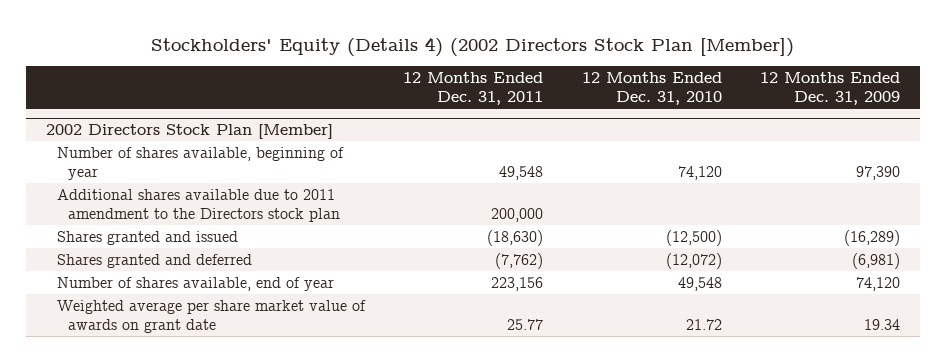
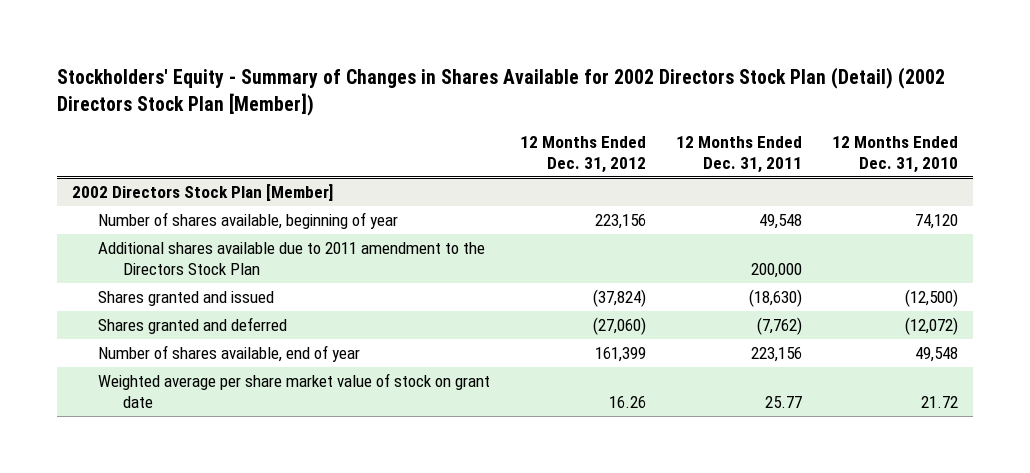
- Stockholders' Equity (Details 4) (2002 Directors Stock Plan [Member])
+ Stockholders' Equity - Summary of Changes in Shares Available for 2002 Directors Stock Plan (Detail) (2002 Directors Stock Plan [Member])
- | 12 Months Ended Dec. 31, 2011 | 12 Months Ended Dec. 31, 2010 | 12 Months Ended Dec. 31, 2009
+ | 12 Months Ended Dec. 31, 2012 | 12 Months Ended Dec. 31, 2011 | 12 Months Ended Dec. 31, 2010
@ 2002 Directors Stock Plan [Member]
- Additional shares available due to 2011 amendment to the Directors stock plan | 200,000 | |
+ Additional shares available due to 2011 amendment to the Directors Stock Plan | | 200,000 |
- Weighted average per share market value of awards on grant date | 25.77 | 21.72 | 19.34
+ Weighted average per share market value of stock on grant date | 16.26 | 25.77 | 21.72

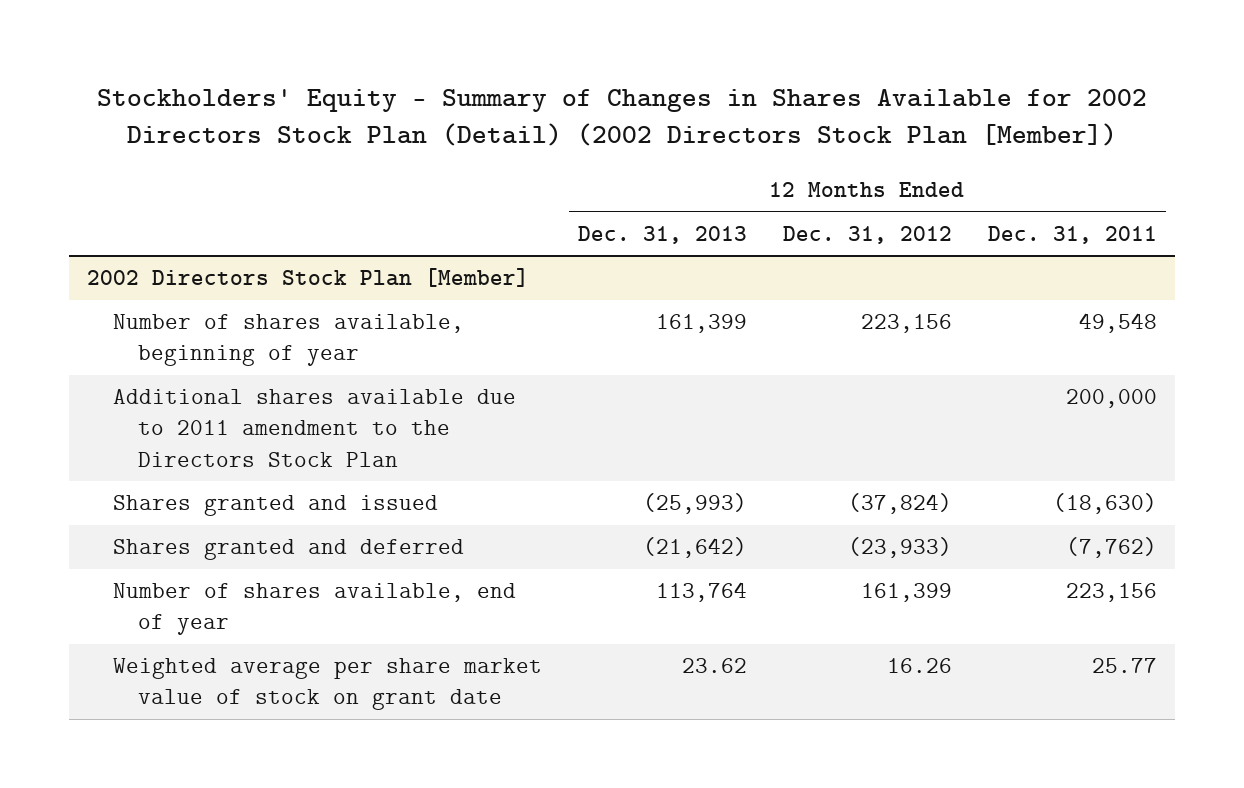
- | 12 Months Ended Dec. 31, 2012 | 12 Months Ended Dec. 31, 2011 | 12 Months Ended Dec. 31, 2010
+ | 12 Months Ended Dec. 31, 2013 | 12 Months Ended Dec. 31, 2012 | 12 Months Ended Dec. 31, 2011
@ 2002 Directors Stock Plan [Member]
- Shares granted and deferred | (27,060) | (7,762) | (12,072)
+ Shares granted and deferred | (21,642) | (23,933) | (7,762)

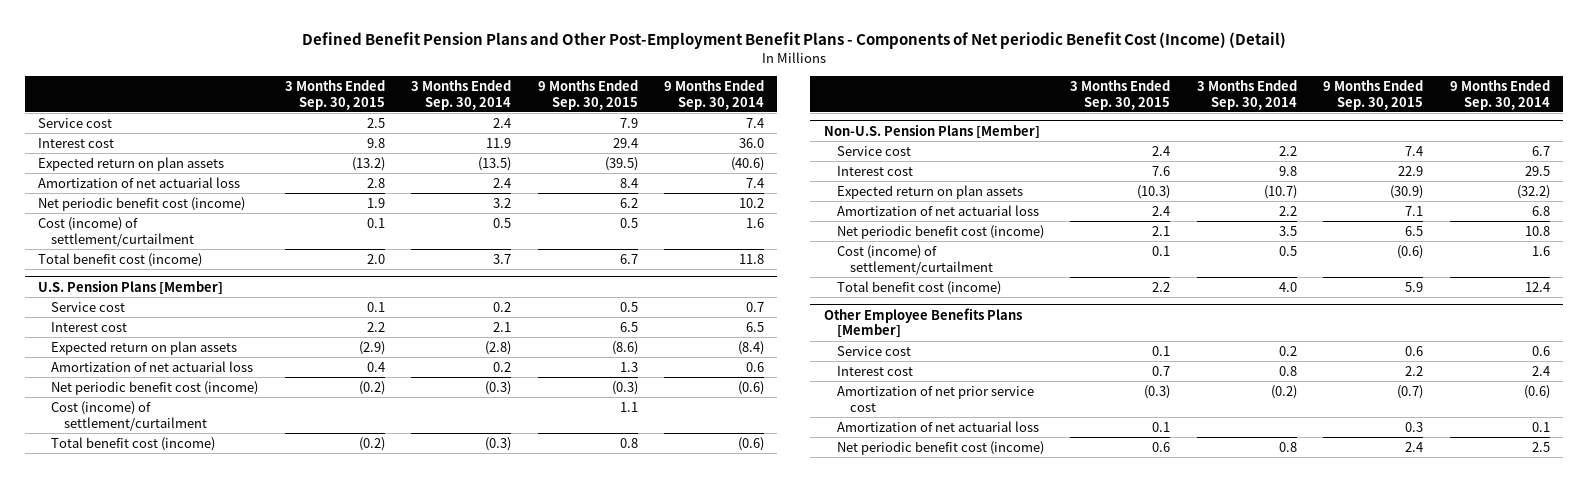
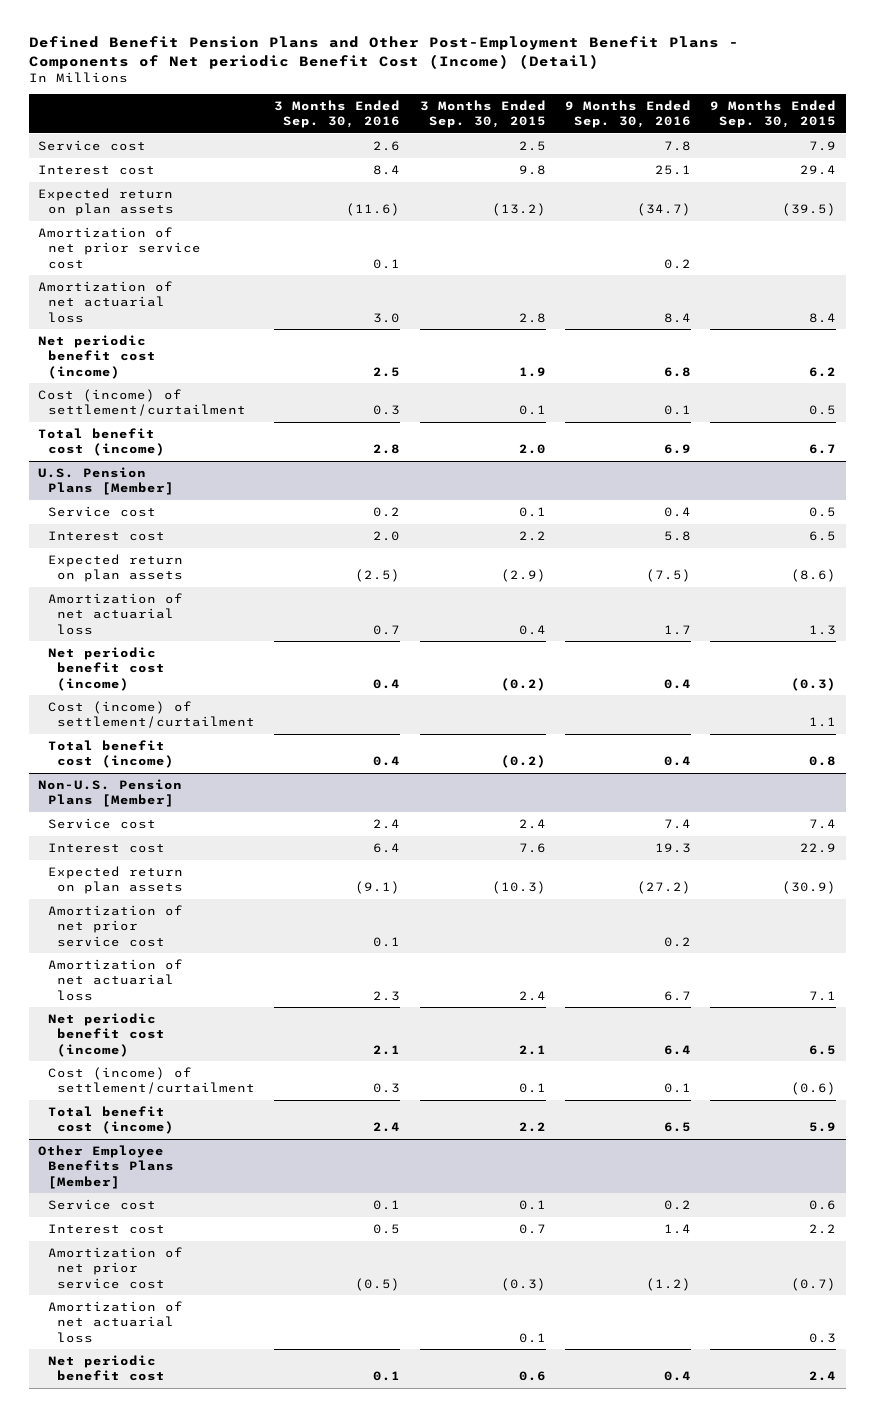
- | 3 Months Ended Sep. 30, 2015 | 3 Months Ended Sep. 30, 2014 | 9 Months Ended Sep. 30, 2015 | 9 Months Ended Sep. 30, 2014
+ | 3 Months Ended Sep. 30, 2016 | 3 Months Ended Sep. 30, 2015 | 9 Months Ended Sep. 30, 2016 | 9 Months Ended Sep. 30, 2015
+ Amortization of net prior service cost | 0.1 | | 0.2 |
@ Non-U.S. Pension Plans [Member]
+ Amortization of net prior service cost | 0.1 | | 0.2 |
@ Other Employee Benefits Plans [Member]
- Net periodic benefit cost (income) | 0.6 | 0.8 | 2.4 | 2.5
+ Net periodic benefit cost | 0.1 | 0.6 | 0.4 | 2.4

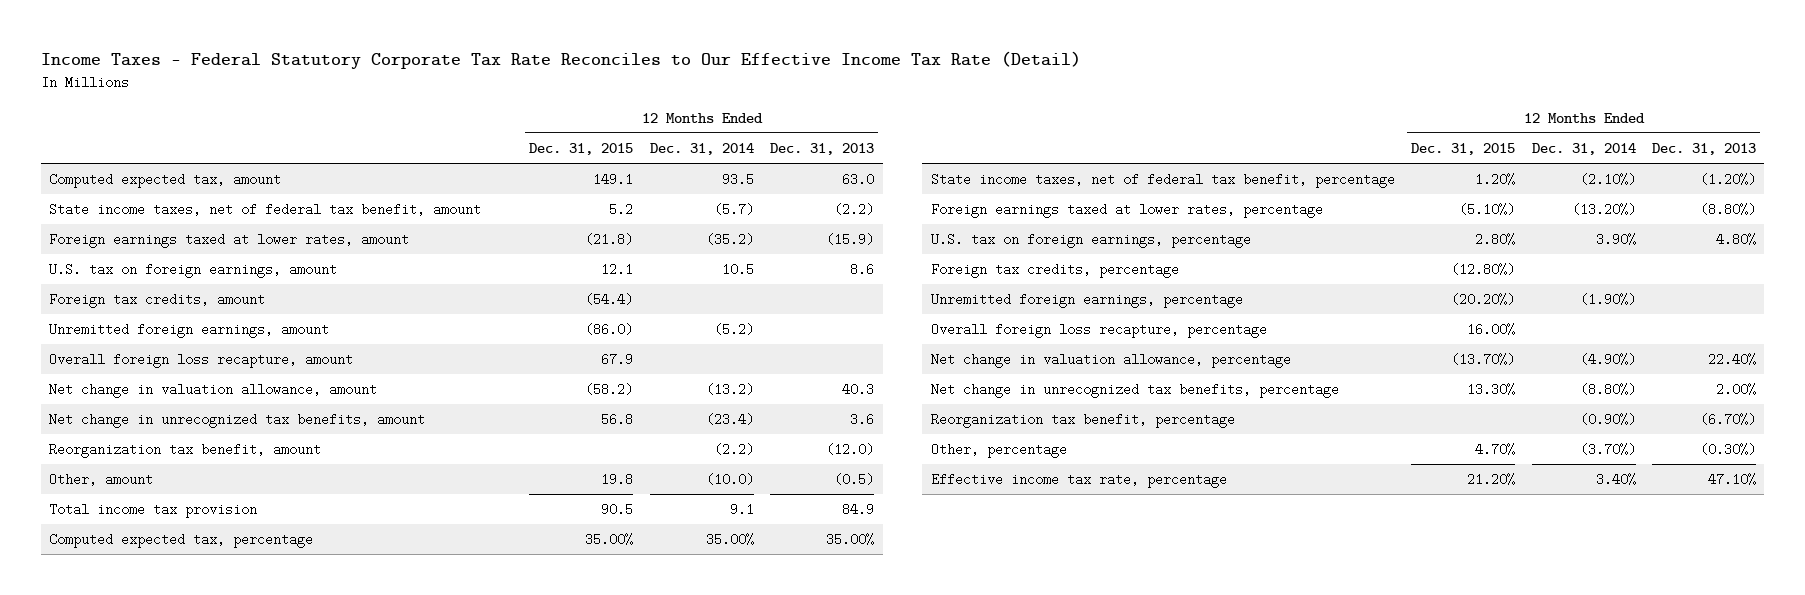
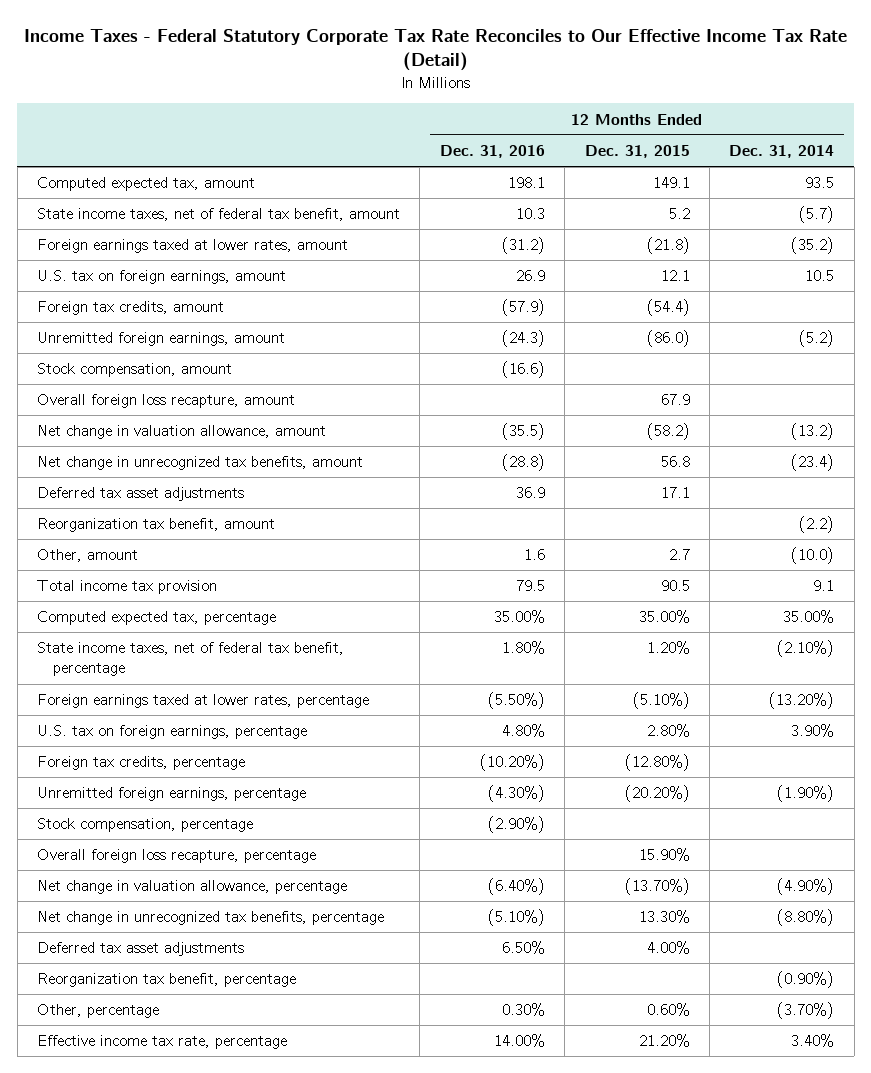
- | 12 Months Ended Dec. 31, 2015 | 12 Months Ended Dec. 31, 2014 | 12 Months Ended Dec. 31, 2013
+ | 12 Months Ended Dec. 31, 2016 | 12 Months Ended Dec. 31, 2015 | 12 Months Ended Dec. 31, 2014
+ Stock compensation, amount | (16.6) | |
+ Deferred tax asset adjustments | 36.9 | 17.1 |
- Other, amount | 19.8 | (10.0) | (0.5)
+ Other, amount | 1.6 | 2.7 | (10.0)
- Overall foreign loss recapture, percentage | 16.00% | |
+ Stock compensation, percentage | (2.90%) | |
+ Overall foreign loss recapture, percentage | | 15.90% |
+ Deferred tax asset adjustments | 6.50% | 4.00% |
- Other, percentage | 4.70% | (3.70%) | (0.30%)
+ Other, percentage | 0.30% | 0.60% | (3.70%)

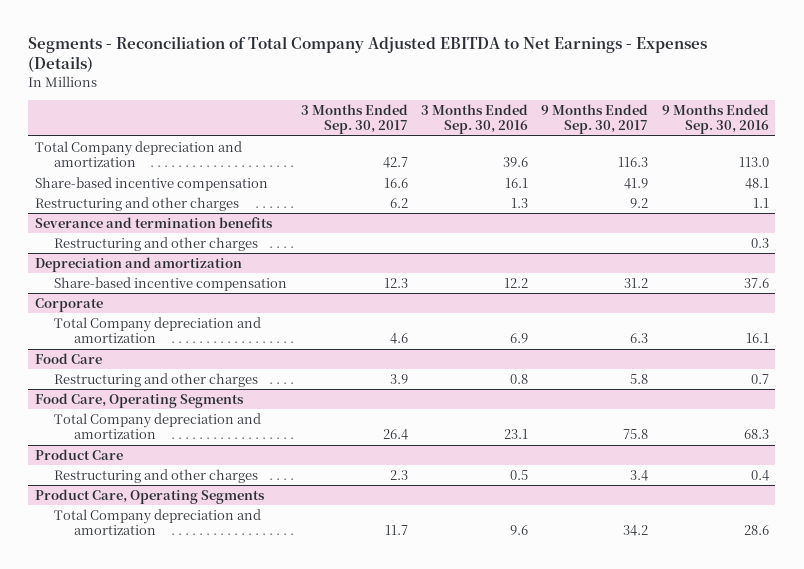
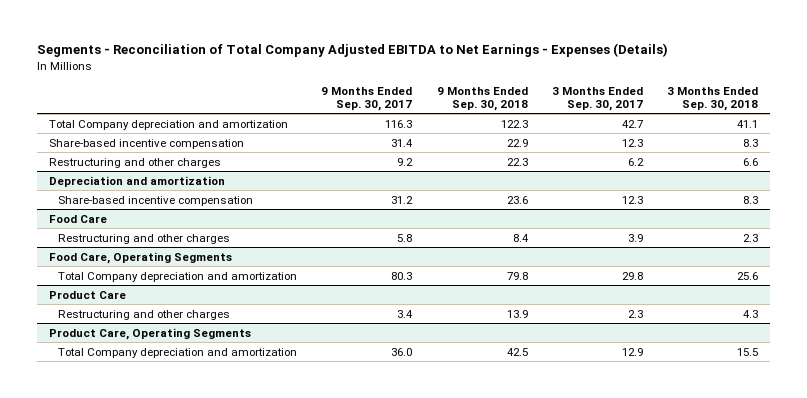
- | 3 Months Ended Sep. 30, 2017 | 3 Months Ended Sep. 30, 2016 | 9 Months Ended Sep. 30, 2017 | 9 Months Ended Sep. 30, 2016
+ | 9 Months Ended Sep. 30, 2017 | 9 Months Ended Sep. 30, 2018 | 3 Months Ended Sep. 30, 2017 | 3 Months Ended Sep. 30, 2018
- Share-based incentive compensation | 16.6 | 16.1 | 41.9 | 48.1
+ Share-based incentive compensation | 31.4 | 22.9 | 12.3 | 8.3
- Severance and termination benefits
- Restructuring and other charges | | | | 0.3
- Corporate
- Total Company depreciation and amortization | 4.6 | 6.9 | 6.3 | 16.1
@ Food Care, Operating Segments
- Total Company depreciation and amortization | 26.4 | 23.1 | 75.8 | 68.3
+ Total Company depreciation and amortization | 80.3 | 79.8 | 29.8 | 25.6
@ Product Care, Operating Segments
- Total Company depreciation and amortization | 11.7 | 9.6 | 34.2 | 28.6
+ Total Company depreciation and amortization | 36.0 | 42.5 | 12.9 | 15.5

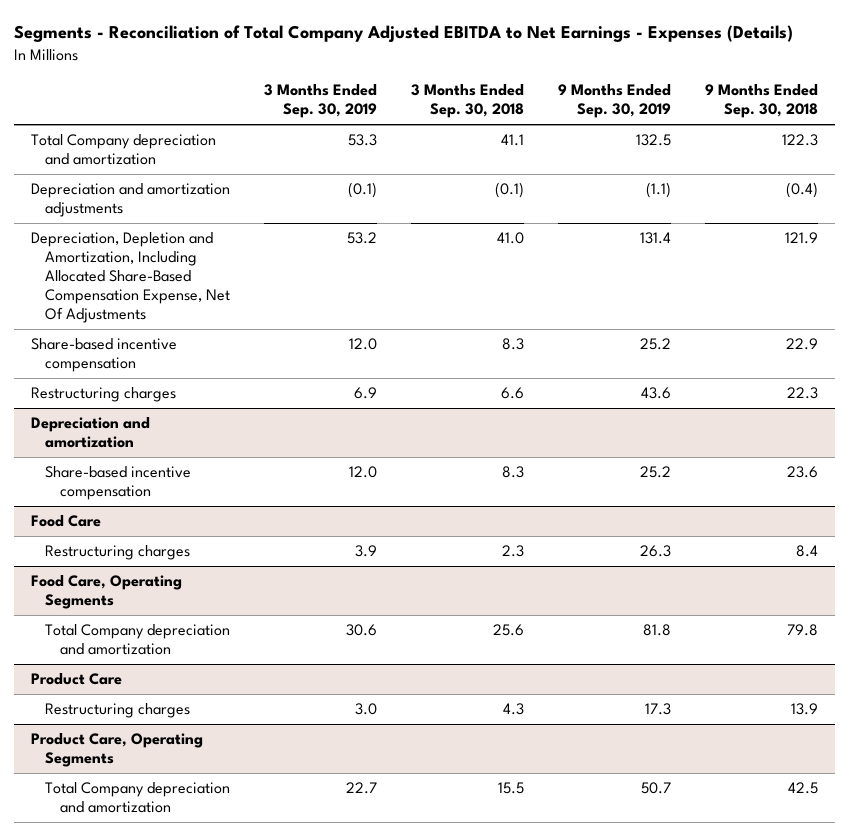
- | 9 Months Ended Sep. 30, 2017 | 9 Months Ended Sep. 30, 2018 | 3 Months Ended Sep. 30, 2017 | 3 Months Ended Sep. 30, 2018
+ | 3 Months Ended Sep. 30, 2019 | 3 Months Ended Sep. 30, 2018 | 9 Months Ended Sep. 30, 2019 | 9 Months Ended Sep. 30, 2018
+ Depreciation and amortization adjustments | (0.1) | (0.1) | (1.1) | (0.4)
+ Depreciation, Depletion and Amortization, Including Allocated Share-Based Compensation Expense, Net Of Adjustments | 53.2 | 41.0 | 131.4 | 121.9
- Restructuring and other charges | 9.2 | 22.3 | 6.2 | 6.6
+ Restructuring charges | 6.9 | 6.6 | 43.6 | 22.3
@ Food Care
- Restructuring and other charges | 5.8 | 8.4 | 3.9 | 2.3
+ Restructuring charges | 3.9 | 2.3 | 26.3 | 8.4
@ Product Care
- Restructuring and other charges | 3.4 | 13.9 | 2.3 | 4.3
+ Restructuring charges | 3.0 | 4.3 | 17.3 | 13.9

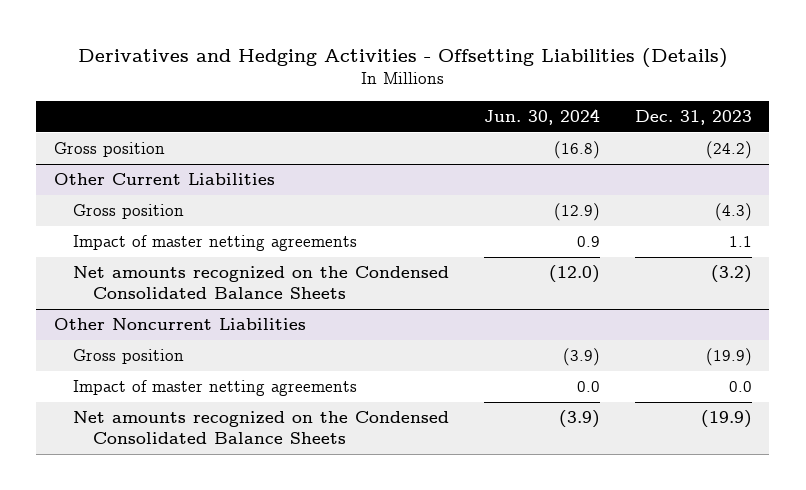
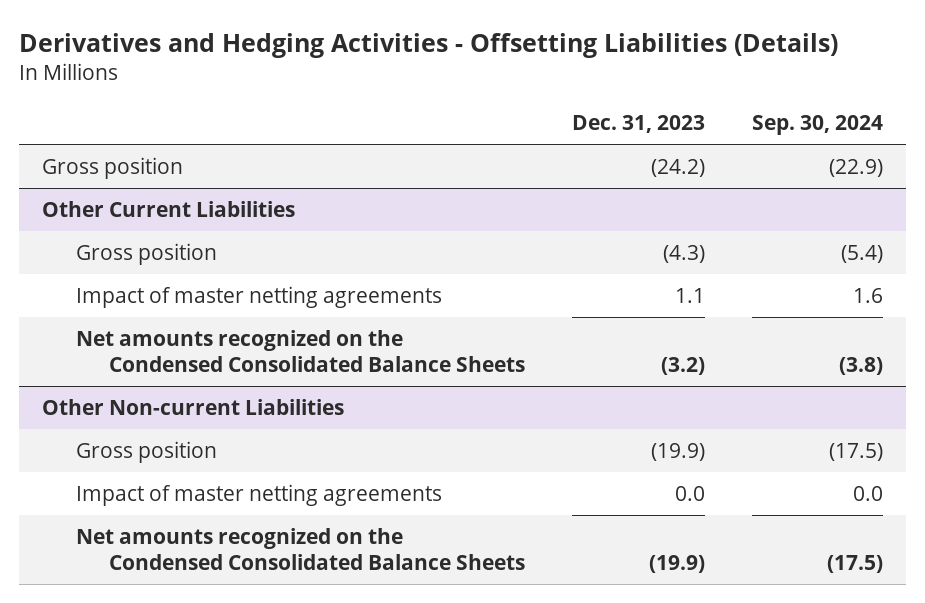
- | Jun. 30, 2024 | Dec. 31, 2023
+ | Dec. 31, 2023 | Sep. 30, 2024
- Other Noncurrent Liabilities
+ Other Non-current Liabilities

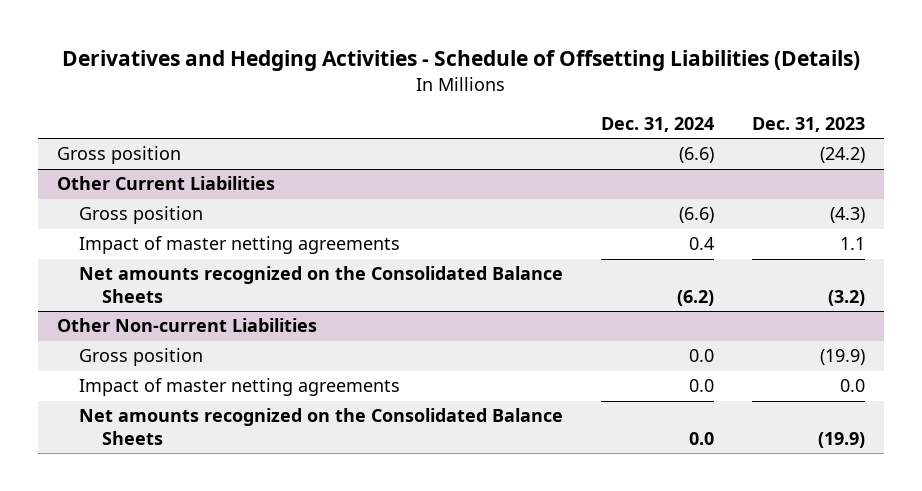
- Derivatives and Hedging Activities - Offsetting Liabilities (Details)
+ Derivatives and Hedging Activities - Schedule of Offsetting Liabilities (Details)
- | Dec. 31, 2023 | Sep. 30, 2024
+ | Dec. 31, 2024 | Dec. 31, 2023
@ Other Current Liabilities
- Net amounts recognized on the Condensed Consolidated Balance Sheets | (3.2) | (3.8)
+ Net amounts recognized on the Consolidated Balance Sheets | (6.2) | (3.2)
@ Other Non-current Liabilities
- Net amounts recognized on the Condensed Consolidated Balance Sheets | (19.9) | (17.5)
+ Net amounts recognized on the Consolidated Balance Sheets | 0.0 | (19.9)

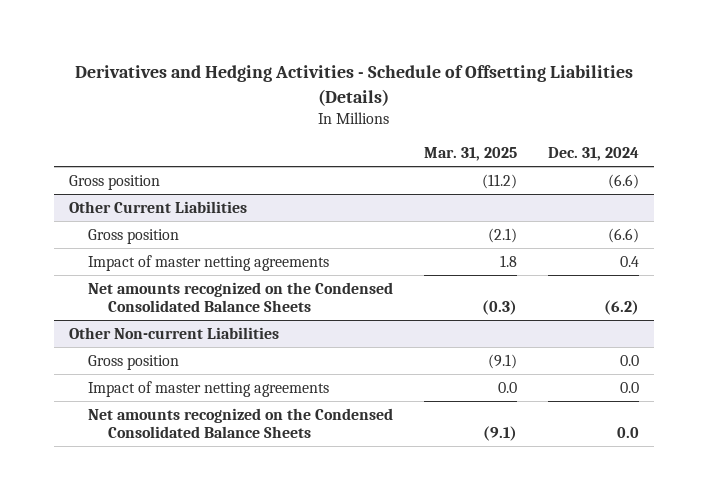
- | Dec. 31, 2024 | Dec. 31, 2023
+ | Mar. 31, 2025 | Dec. 31, 2024
@ Other Current Liabilities
- Net amounts recognized on the Consolidated Balance Sheets | (6.2) | (3.2)
+ Net amounts recognized on the Condensed Consolidated Balance Sheets | (0.3) | (6.2)
@ Other Non-current Liabilities
- Net amounts recognized on the Consolidated Balance Sheets | 0.0 | (19.9)
+ Net amounts recognized on the Condensed Consolidated Balance Sheets | (9.1) | 0.0

